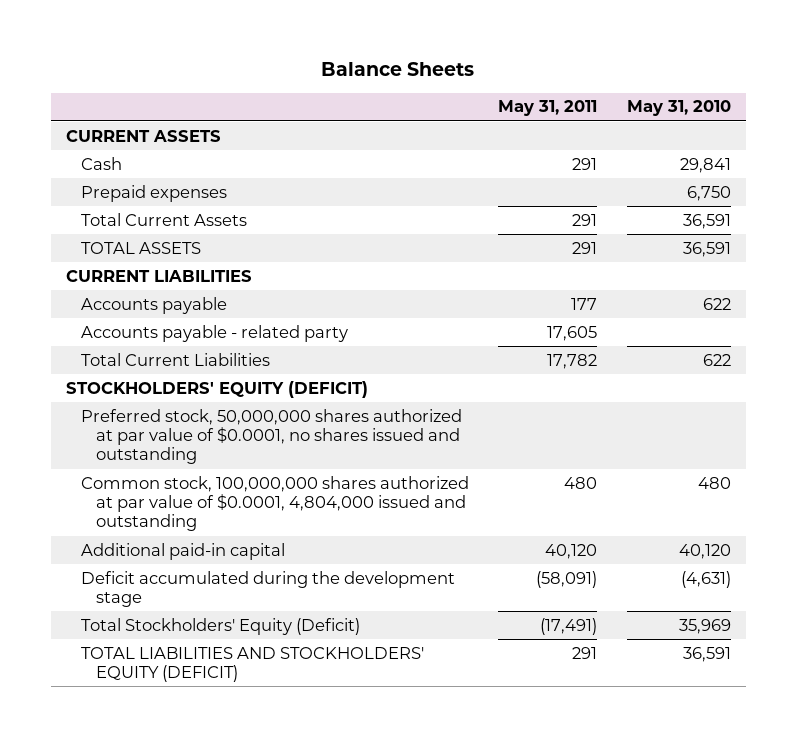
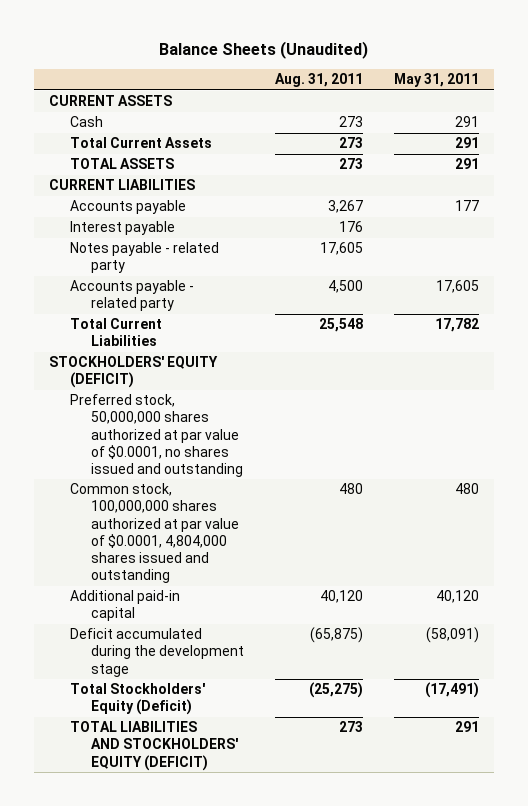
- Balance Sheets
+ Balance Sheets (Unaudited)
- | May 31, 2011 | May 31, 2010
+ | Aug. 31, 2011 | May 31, 2011
- Prepaid expenses | | 6,750
+ Interest payable | 176 |
+ Notes payable - related party | 17,605 |
- Common stock, 100,000,000 shares authorized at par value of $0.0001, 4,804,000 issued and outstanding | 480 | 480
+ Common stock, 100,000,000 shares authorized at par value of $0.0001, 4,804,000 shares issued and outstanding | 480 | 480

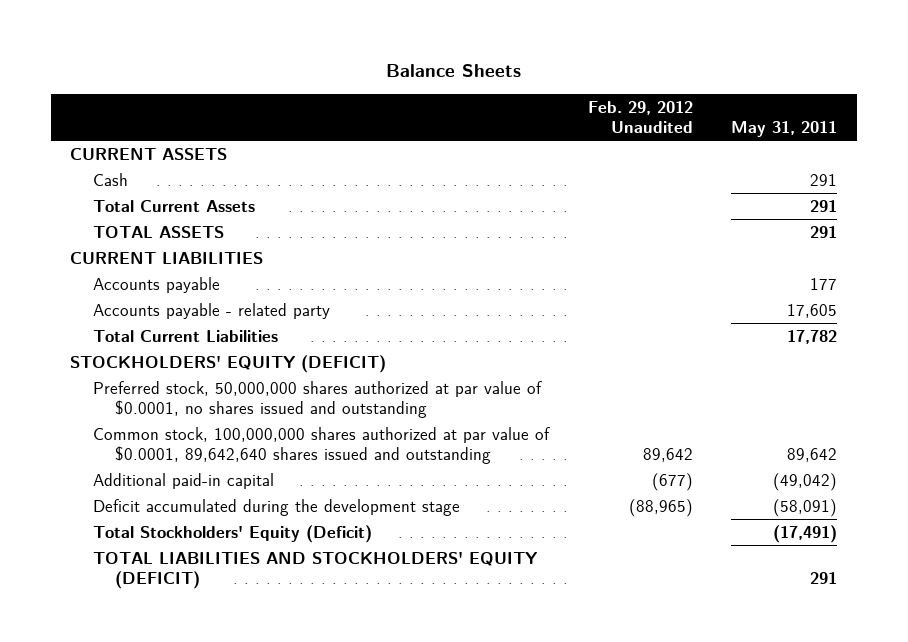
- Balance Sheets (Unaudited)
+ Balance Sheets
- | Aug. 31, 2011 | May 31, 2011
+ | Feb. 29, 2012 Unaudited | May 31, 2011
- Interest payable | 176 |
- Notes payable - related party | 17,605 |
- Common stock, 100,000,000 shares authorized at par value of $0.0001, 4,804,000 shares issued and outstanding | 480 | 480
- Additional paid-in capital | 40,120 | 40,120
+ Common stock, 100,000,000 shares authorized at par value of $0.0001, 89,642,640 shares issued and outstanding | 89,642 | 89,642
+ Additional paid-in capital | (677) | (49,042)

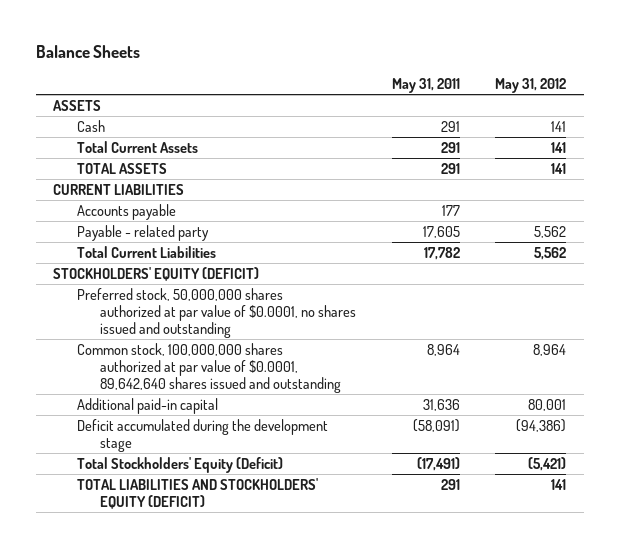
- | Feb. 29, 2012 Unaudited | May 31, 2011
+ | May 31, 2011 | May 31, 2012
- CURRENT ASSETS
+ ASSETS
- Accounts payable - related party | | 17,605
+ Payable - related party | 17,605 | 5,562
- Common stock, 100,000,000 shares authorized at par value of $0.0001, 89,642,640 shares issued and outstanding | 89,642 | 89,642
- Additional paid-in capital | (677) | (49,042)
+ Common stock, 100,000,000 shares authorized at par value of $0.0001, 89,642,640 shares issued and outstanding | 8,964 | 8,964
+ Additional paid-in capital | 31,636 | 80,001

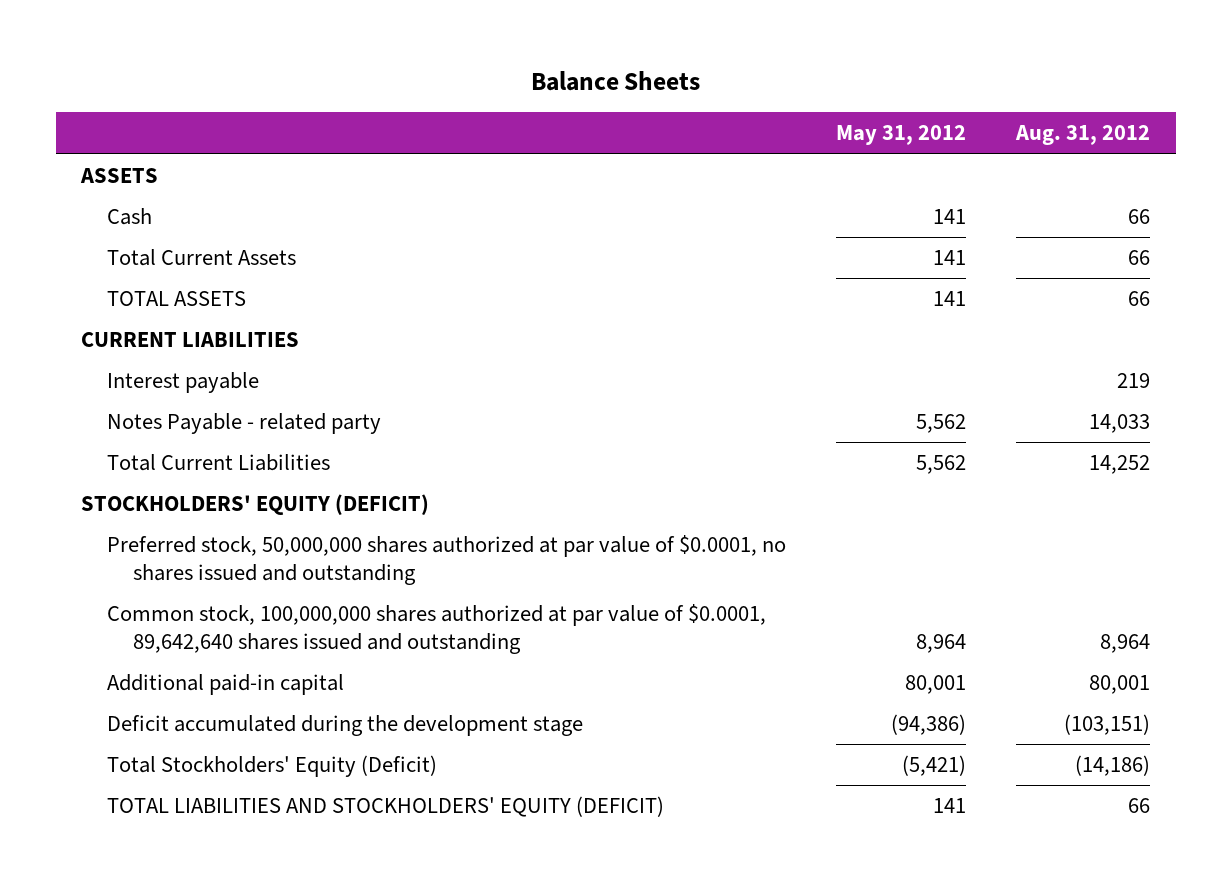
- | May 31, 2011 | May 31, 2012
+ | May 31, 2012 | Aug. 31, 2012
- Accounts payable | 177 |
- Payable - related party | 17,605 | 5,562
+ Interest payable | | 219
+ Notes Payable - related party | 5,562 | 14,033

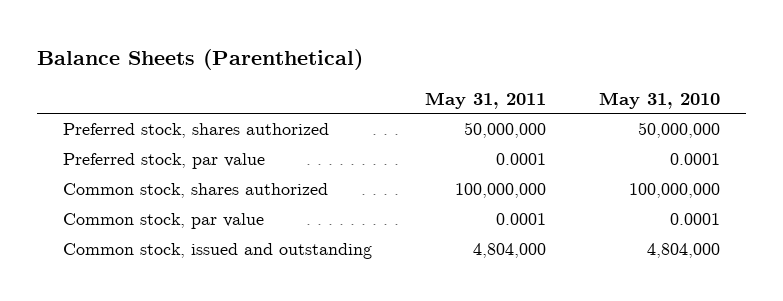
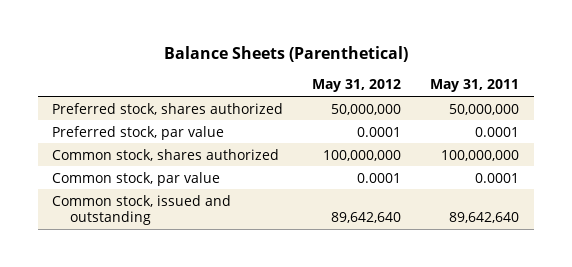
- | May 31, 2011 | May 31, 2010
+ | May 31, 2012 | May 31, 2011
- Common stock, issued and outstanding | 4,804,000 | 4,804,000
+ Common stock, issued and outstanding | 89,642,640 | 89,642,640

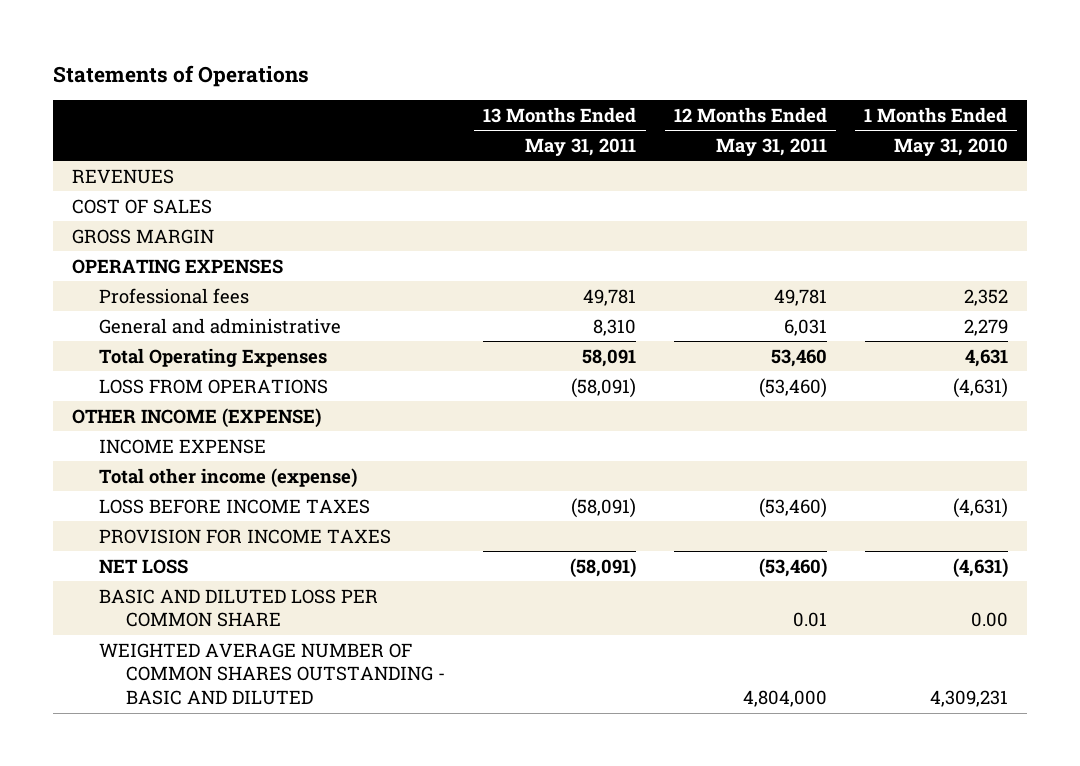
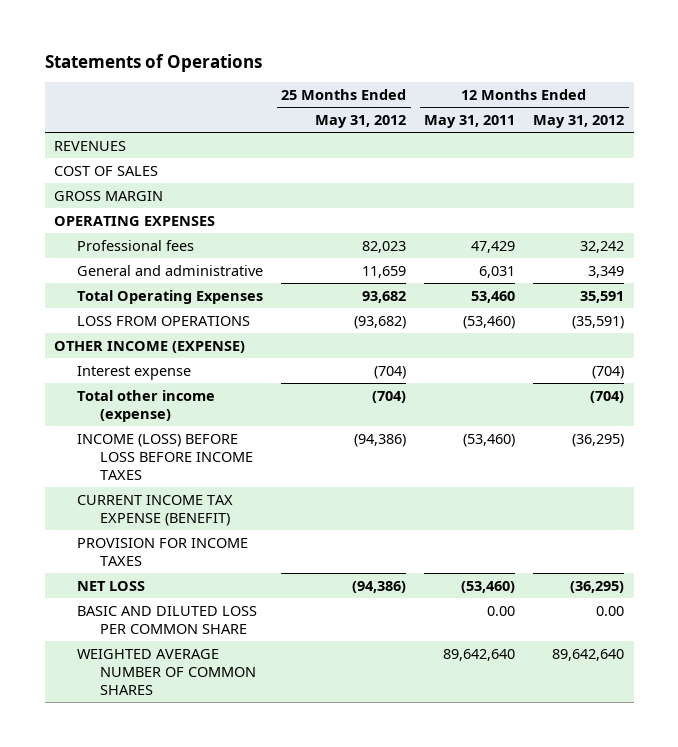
- | 13 Months Ended May 31, 2011 | 12 Months Ended May 31, 2011 | 1 Months Ended May 31, 2010
+ | 25 Months Ended May 31, 2012 | 12 Months Ended May 31, 2011 | 12 Months Ended May 31, 2012
- Professional fees | 49,781 | 49,781 | 2,352
+ Professional fees | 82,023 | 47,429 | 32,242
- INCOME EXPENSE
+ Interest expense | (704) | | (704)
- LOSS BEFORE INCOME TAXES | (58,091) | (53,460) | (4,631)
+ INCOME (LOSS) BEFORE LOSS BEFORE INCOME TAXES | (94,386) | (53,460) | (36,295)
+ CURRENT INCOME TAX EXPENSE (BENEFIT)
- BASIC AND DILUTED LOSS PER COMMON SHARE | | 0.01 | 0.00
- WEIGHTED AVERAGE NUMBER OF COMMON SHARES OUTSTANDING - BASIC AND DILUTED | | 4,804,000 | 4,309,231
+ BASIC AND DILUTED LOSS PER COMMON SHARE | | 0.00 | 0.00
+ WEIGHTED AVERAGE NUMBER OF COMMON SHARES | | 89,642,640 | 89,642,640

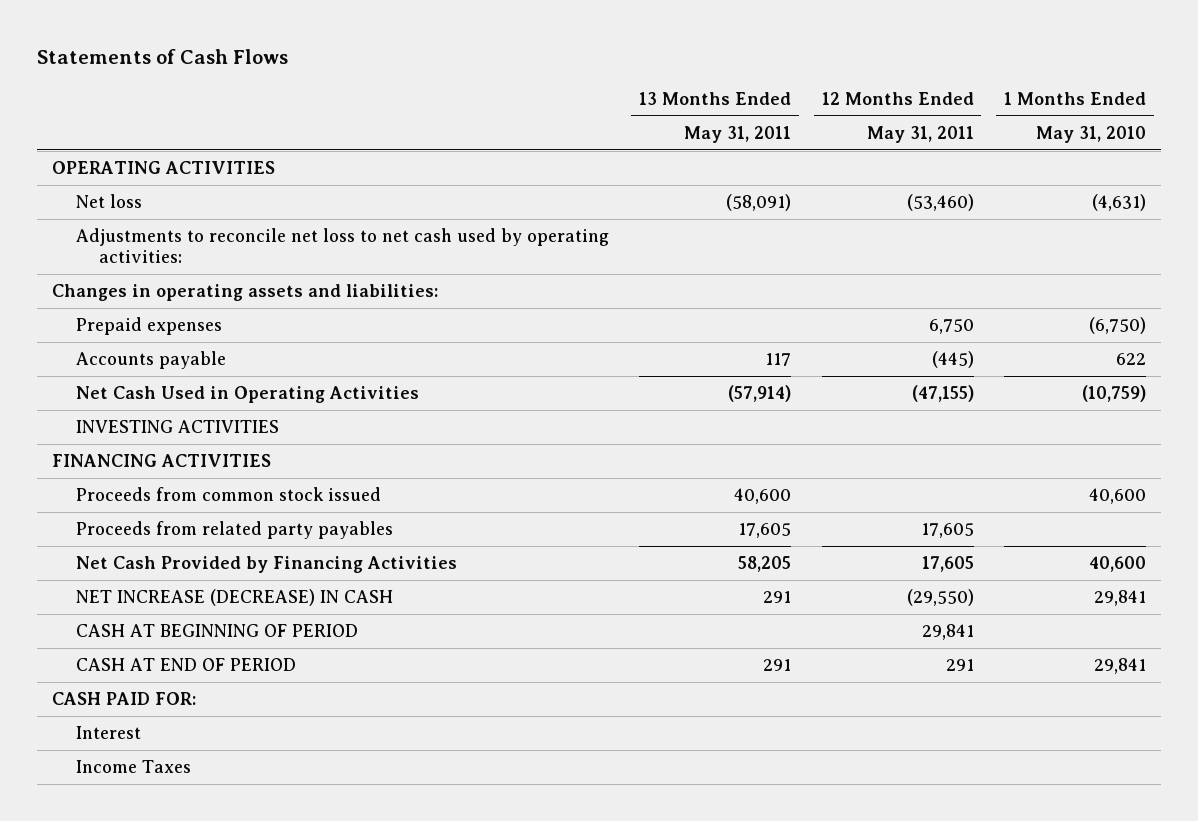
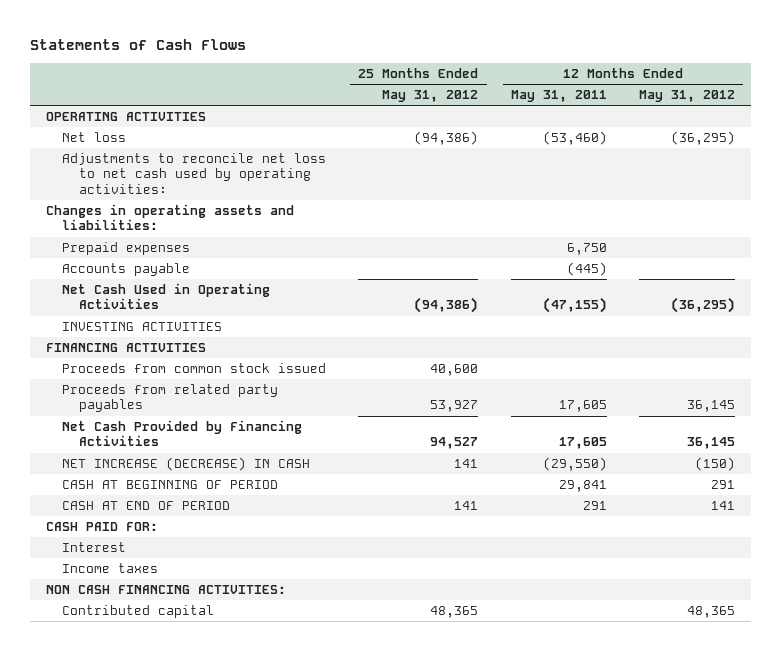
- | 13 Months Ended May 31, 2011 | 12 Months Ended May 31, 2011 | 1 Months Ended May 31, 2010
+ | 25 Months Ended May 31, 2012 | 12 Months Ended May 31, 2011 | 12 Months Ended May 31, 2012
- Income Taxes
+ Income taxes
+ NON CASH FINANCING ACTIVITIES:
+ Contributed capital | 48,365 | | 48,365

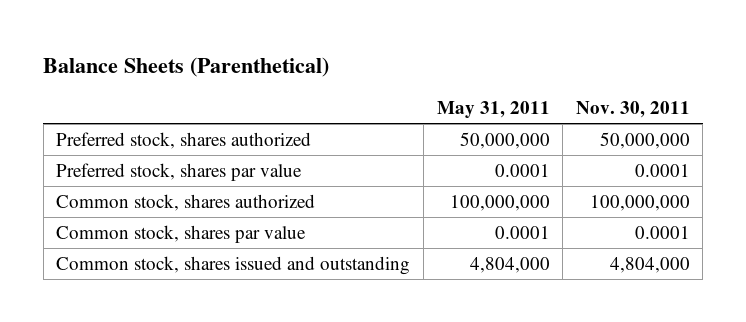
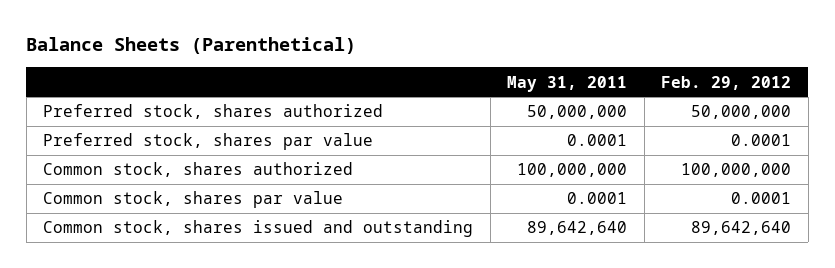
- | May 31, 2011 | Nov. 30, 2011
+ | May 31, 2011 | Feb. 29, 2012
- Common stock, shares issued and outstanding | 4,804,000 | 4,804,000
+ Common stock, shares issued and outstanding | 89,642,640 | 89,642,640

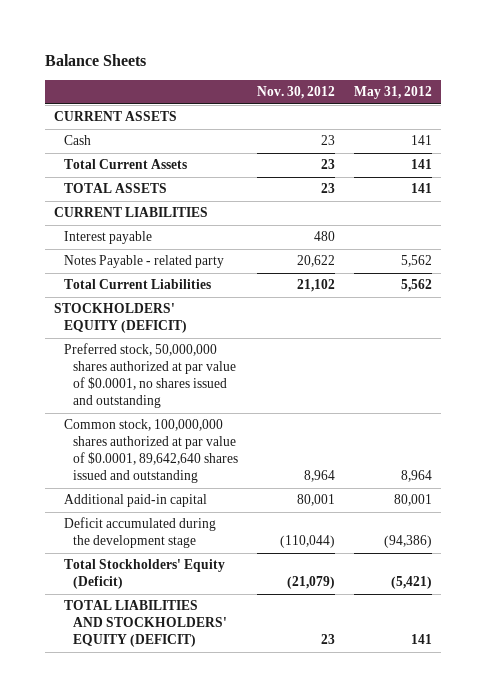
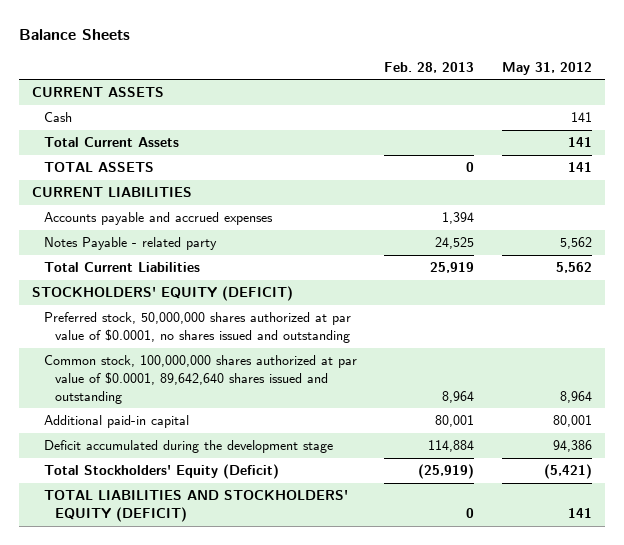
- | Nov. 30, 2012 | May 31, 2012
+ | Feb. 28, 2013 | May 31, 2012
- Interest payable | 480 |
+ Accounts payable and accrued expenses | 1,394 |
- Deficit accumulated during the development stage | (110,044) | (94,386)
+ Deficit accumulated during the development stage | 114,884 | 94,386

